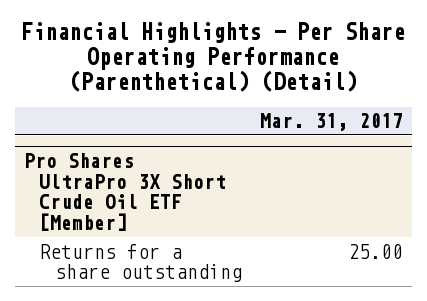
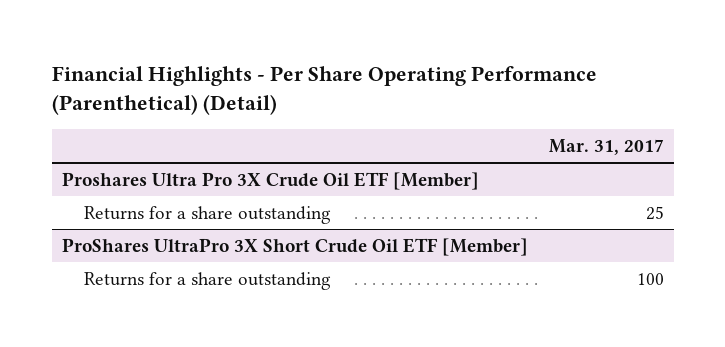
- Pro Shares UltraPro 3X Short Crude Oil ETF [Member]
- Returns for a share outstanding | 25.00
+ Proshares Ultra Pro 3X Crude Oil ETF [Member]
+ Returns for a share outstanding | 25
+ ProShares UltraPro 3X Short Crude Oil ETF [Member]
+ Returns for a share outstanding | 100

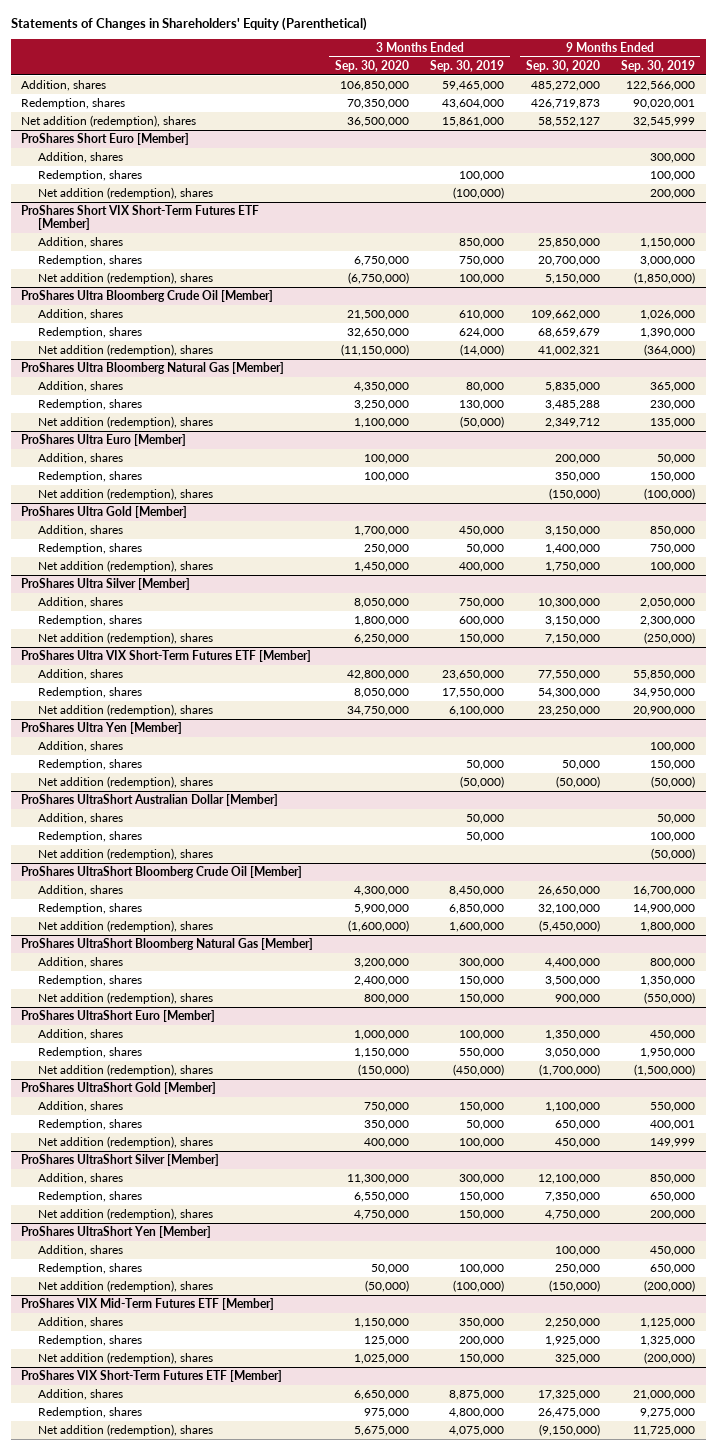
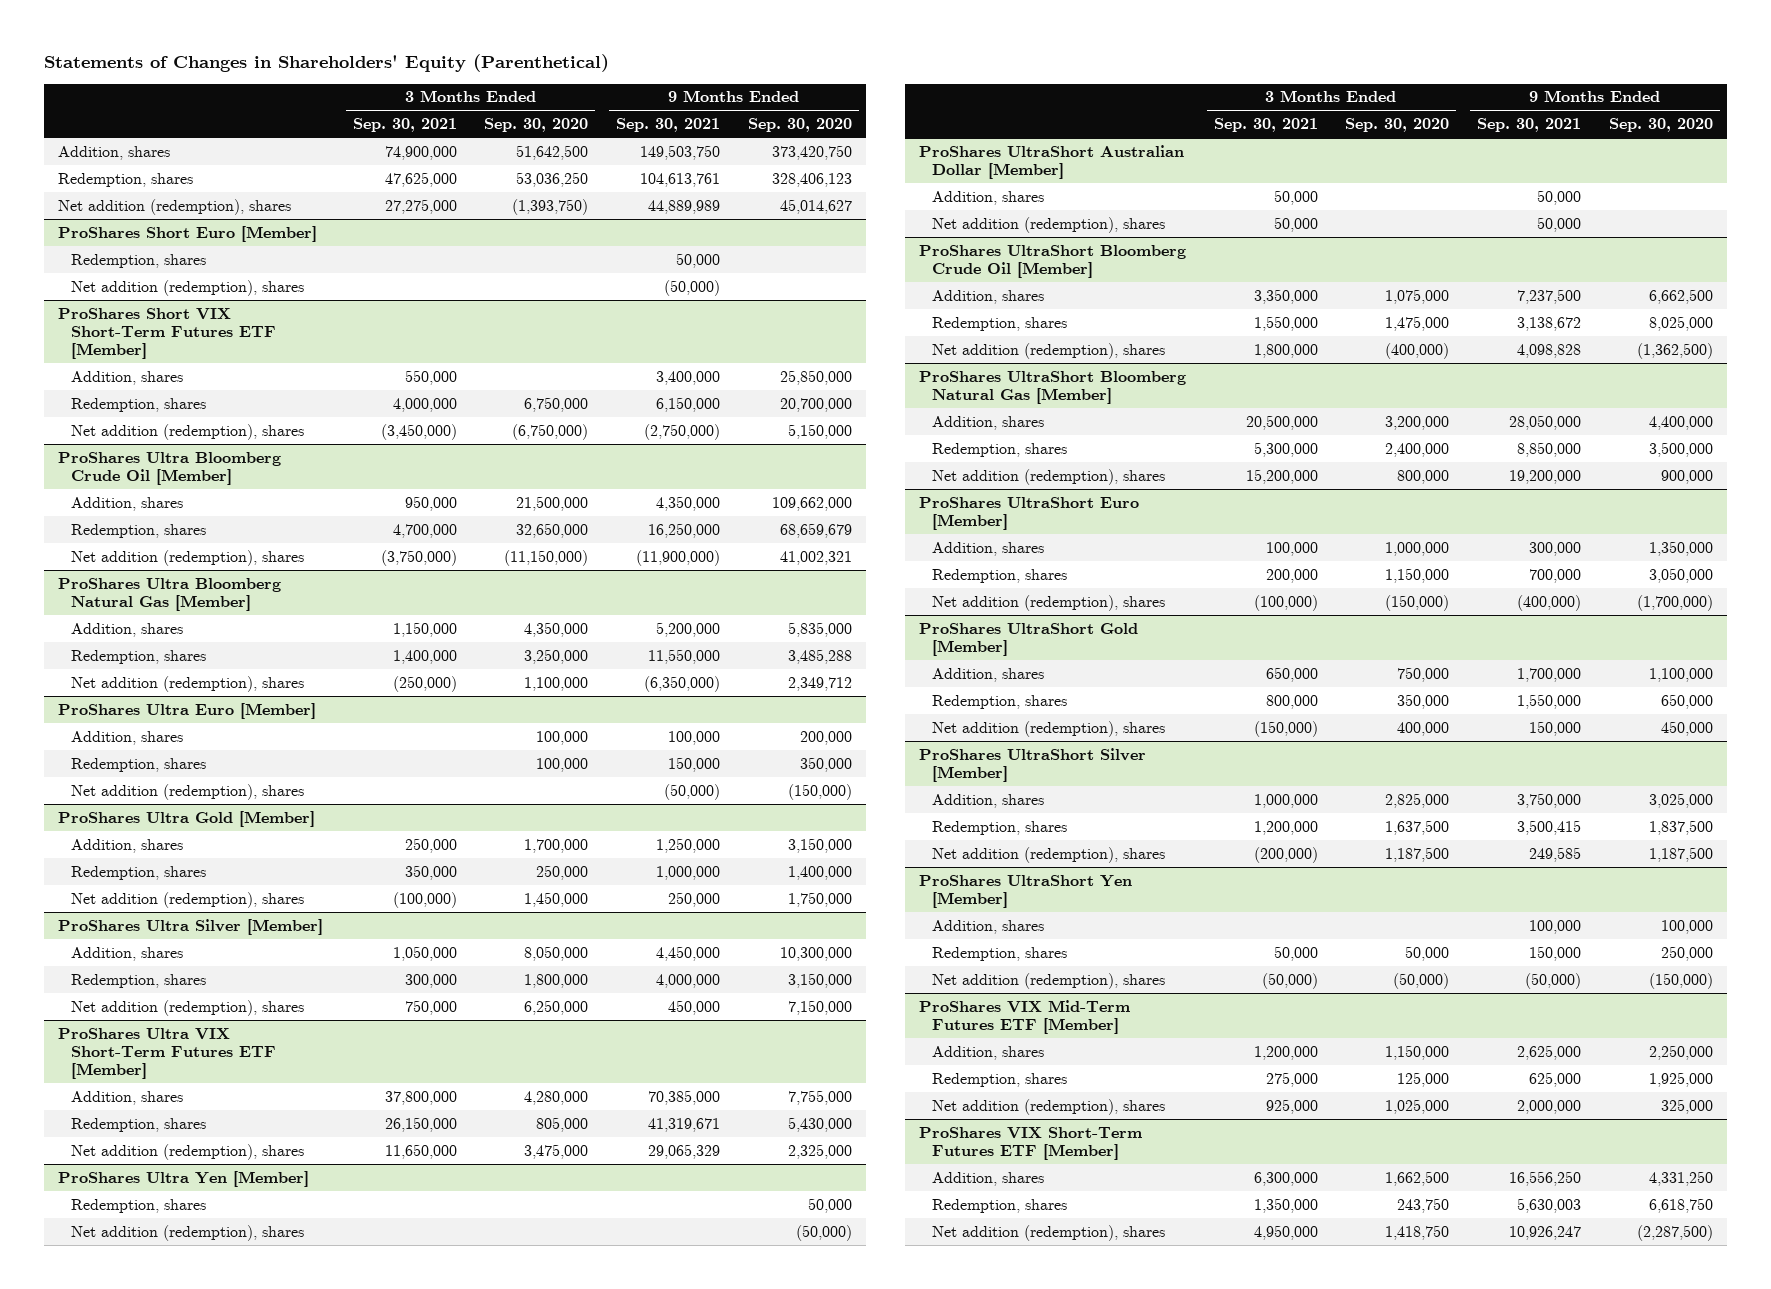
- | 3 Months Ended Sep. 30, 2020 | 3 Months Ended Sep. 30, 2019 | 9 Months Ended Sep. 30, 2020 | 9 Months Ended Sep. 30, 2019
+ | 3 Months Ended Sep. 30, 2021 | 3 Months Ended Sep. 30, 2020 | 9 Months Ended Sep. 30, 2021 | 9 Months Ended Sep. 30, 2020
- Addition, shares | 106,850,000 | 59,465,000 | 485,272,000 | 122,566,000
- Redemption, shares | 70,350,000 | 43,604,000 | 426,719,873 | 90,020,001
- Net addition (redemption), shares | 36,500,000 | 15,861,000 | 58,552,127 | 32,545,999
+ Addition, shares | 74,900,000 | 51,642,500 | 149,503,750 | 373,420,750
+ Redemption, shares | 47,625,000 | 53,036,250 | 104,613,761 | 328,406,123
+ Net addition (redemption), shares | 27,275,000 | (1,393,750) | 44,889,989 | 45,014,627
@ ProShares Short Euro [Member]
- Addition, shares | | | | 300,000
@ ProShares Ultra VIX Short-Term Futures ETF [Member]
- Addition, shares | 42,800,000 | 23,650,000 | 77,550,000 | 55,850,000
- Redemption, shares | 8,050,000 | 17,550,000 | 54,300,000 | 34,950,000
- Net addition (redemption), shares | 34,750,000 | 6,100,000 | 23,250,000 | 20,900,000
+ Addition, shares | 37,800,000 | 4,280,000 | 70,385,000 | 7,755,000
+ Redemption, shares | 26,150,000 | 805,000 | 41,319,671 | 5,430,000
+ Net addition (redemption), shares | 11,650,000 | 3,475,000 | 29,065,329 | 2,325,000
@ ProShares Ultra Yen [Member]
- Addition, shares | | | | 100,000
@ ProShares UltraShort Australian Dollar [Member]
- Redemption, shares | | 50,000 | | 100,000
@ ProShares UltraShort Bloomberg Crude Oil [Member]
- Addition, shares | 4,300,000 | 8,450,000 | 26,650,000 | 16,700,000
- Redemption, shares | 5,900,000 | 6,850,000 | 32,100,000 | 14,900,000
- Net addition (redemption), shares | (1,600,000) | 1,600,000 | (5,450,000) | 1,800,000
+ Addition, shares | 3,350,000 | 1,075,000 | 7,237,500 | 6,662,500
+ Redemption, shares | 1,550,000 | 1,475,000 | 3,138,672 | 8,025,000
+ Net addition (redemption), shares | 1,800,000 | (400,000) | 4,098,828 | (1,362,500)
@ ProShares UltraShort Silver [Member]
- Addition, shares | 11,300,000 | 300,000 | 12,100,000 | 850,000
- Redemption, shares | 6,550,000 | 150,000 | 7,350,000 | 650,000
- Net addition (redemption), shares | 4,750,000 | 150,000 | 4,750,000 | 200,000
+ Addition, shares | 1,000,000 | 2,825,000 | 3,750,000 | 3,025,000
+ Redemption, shares | 1,200,000 | 1,637,500 | 3,500,415 | 1,837,500
+ Net addition (redemption), shares | (200,000) | 1,187,500 | 249,585 | 1,187,500
@ ProShares VIX Short-Term Futures ETF [Member]
- Addition, shares | 6,650,000 | 8,875,000 | 17,325,000 | 21,000,000
- Redemption, shares | 975,000 | 4,800,000 | 26,475,000 | 9,275,000
- Net addition (redemption), shares | 5,675,000 | 4,075,000 | (9,150,000) | 11,725,000
+ Addition, shares | 6,300,000 | 1,662,500 | 16,556,250 | 4,331,250
+ Redemption, shares | 1,350,000 | 243,750 | 5,630,003 | 6,618,750
+ Net addition (redemption), shares | 4,950,000 | 1,418,750 | 10,926,247 | (2,287,500)

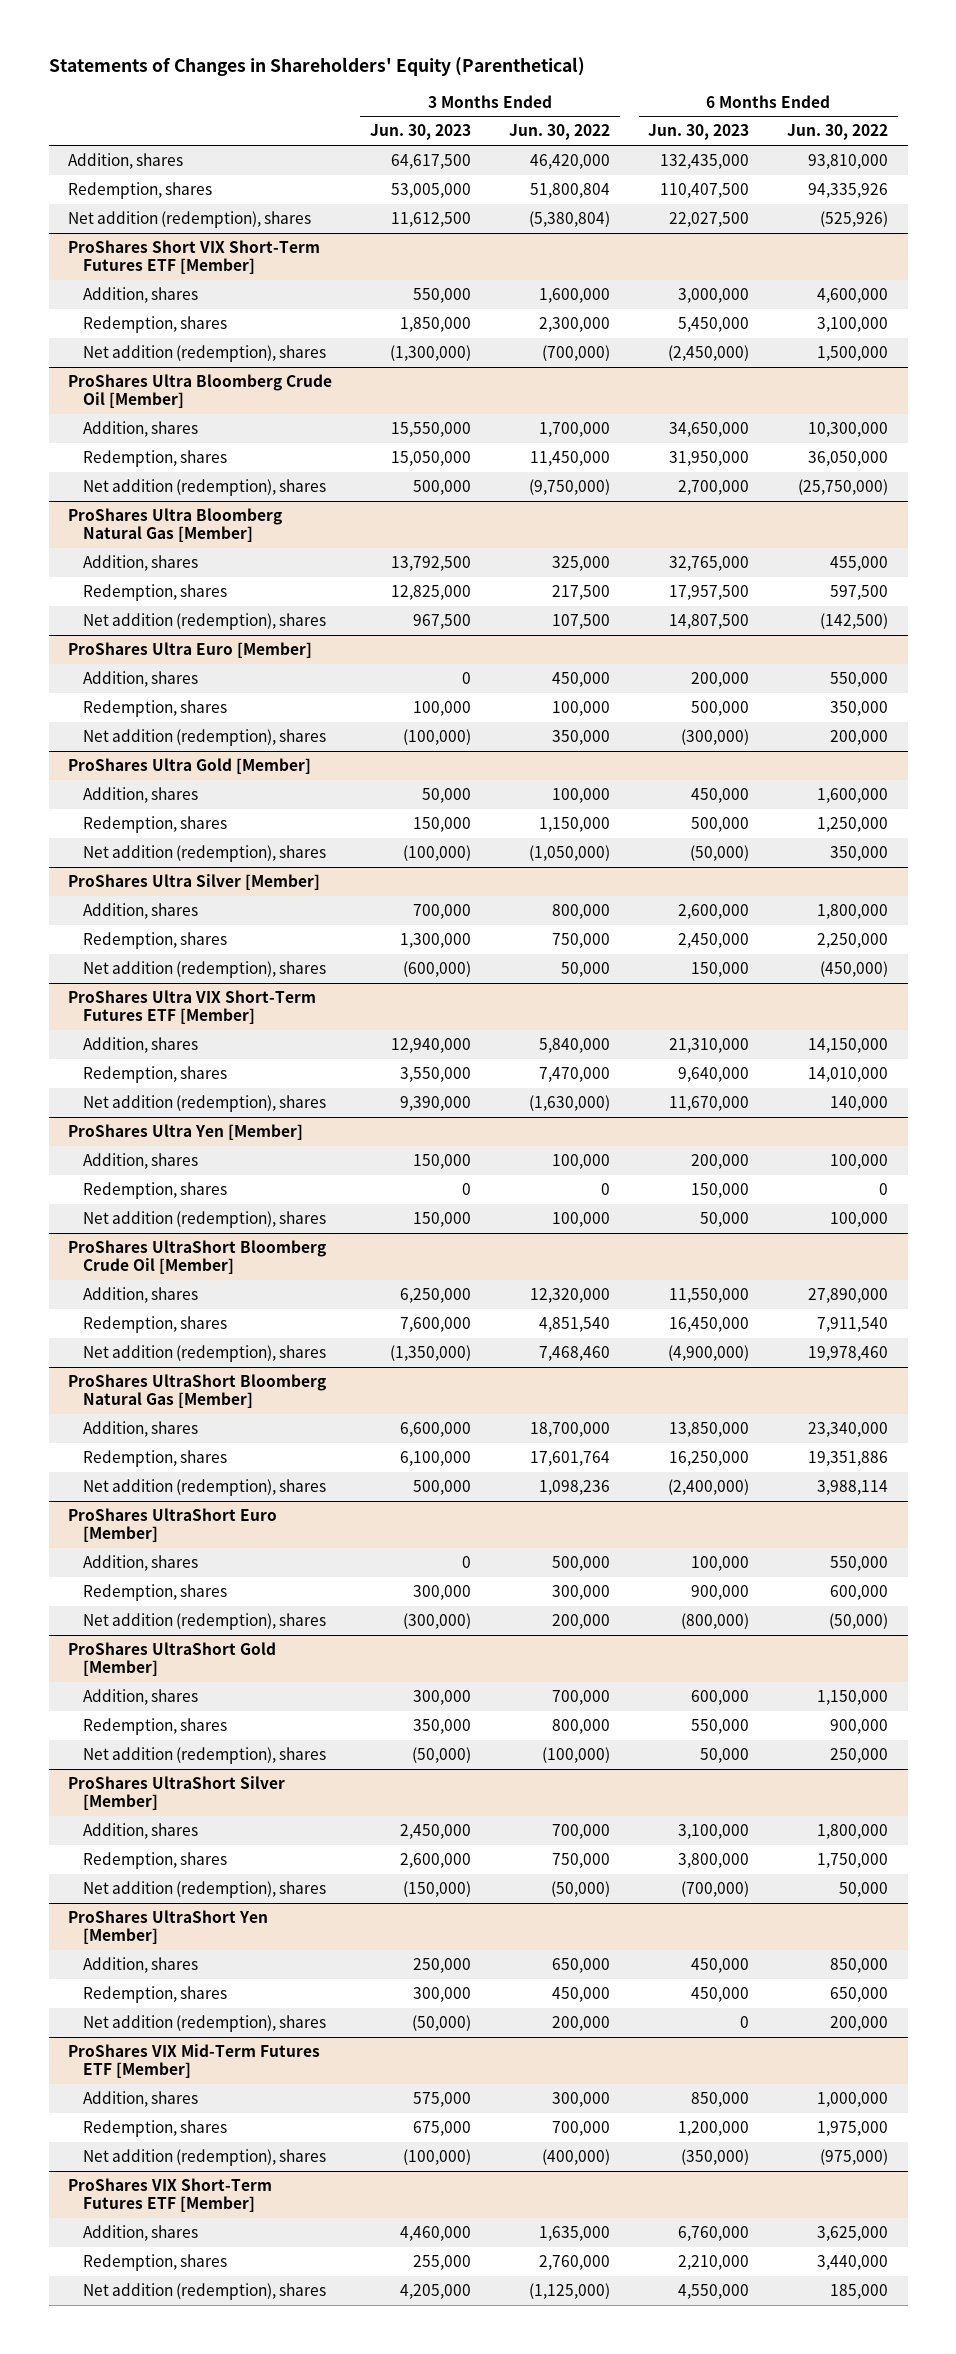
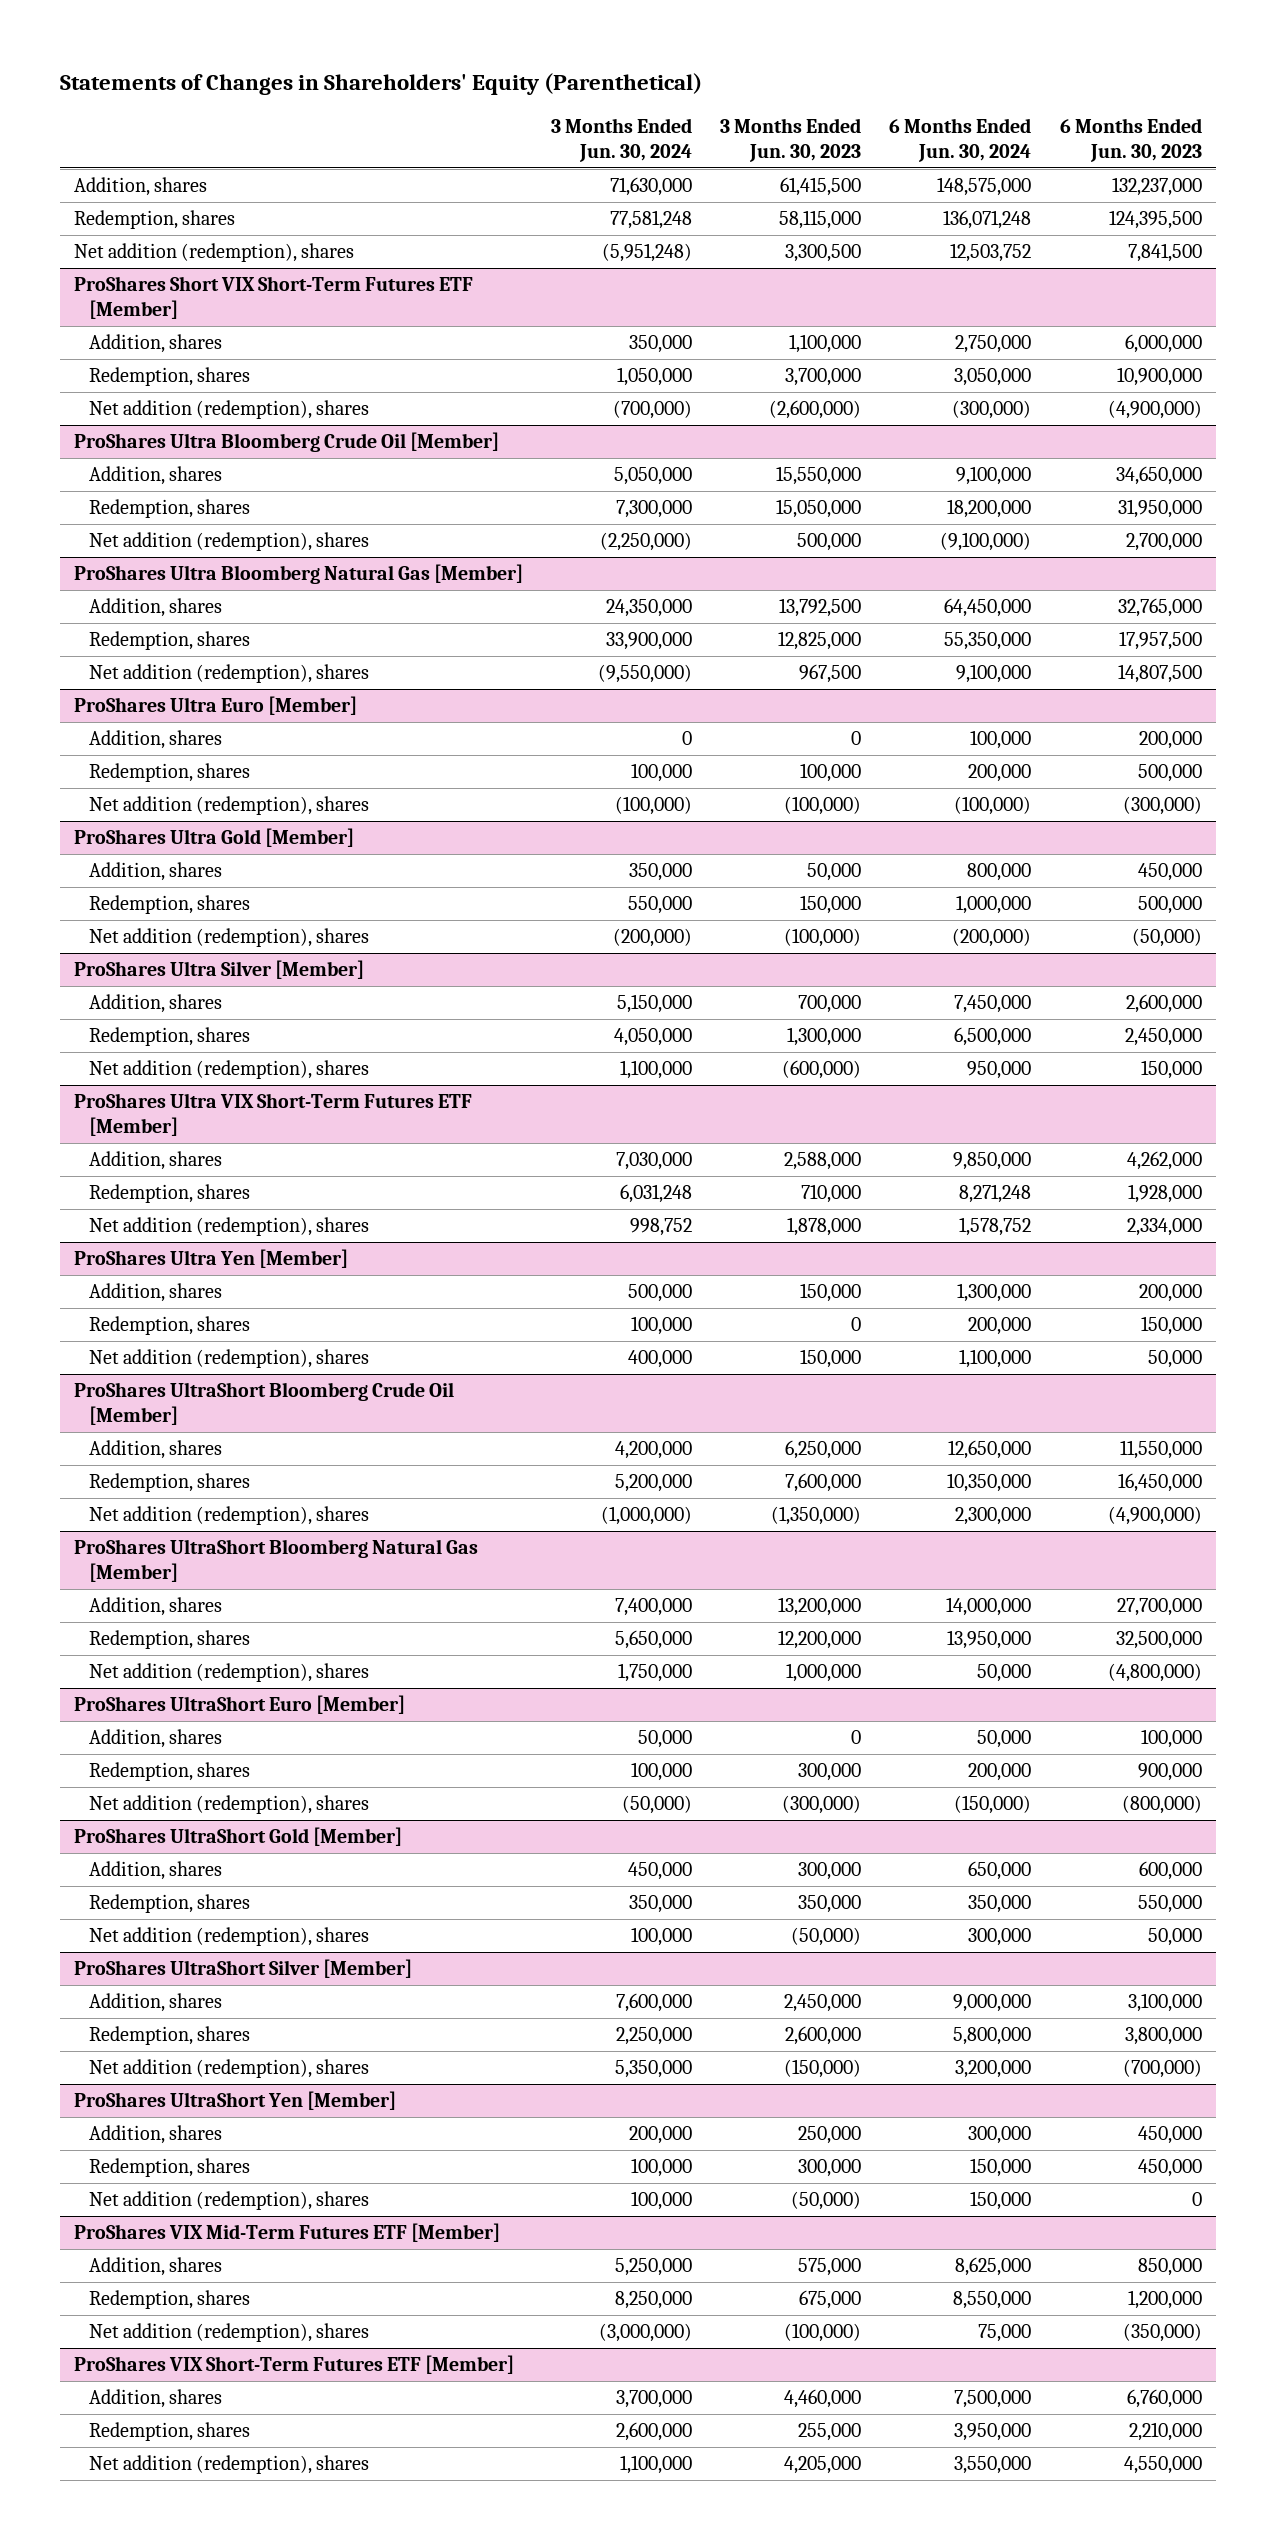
- | 3 Months Ended Jun. 30, 2023 | 3 Months Ended Jun. 30, 2022 | 6 Months Ended Jun. 30, 2023 | 6 Months Ended Jun. 30, 2022
+ | 3 Months Ended Jun. 30, 2024 | 3 Months Ended Jun. 30, 2023 | 6 Months Ended Jun. 30, 2024 | 6 Months Ended Jun. 30, 2023
- Addition, shares | 64,617,500 | 46,420,000 | 132,435,000 | 93,810,000
- Redemption, shares | 53,005,000 | 51,800,804 | 110,407,500 | 94,335,926
- Net addition (redemption), shares | 11,612,500 | (5,380,804) | 22,027,500 | (525,926)
+ Addition, shares | 71,630,000 | 61,415,500 | 148,575,000 | 132,237,000
+ Redemption, shares | 77,581,248 | 58,115,000 | 136,071,248 | 124,395,500
+ Net addition (redemption), shares | (5,951,248) | 3,300,500 | 12,503,752 | 7,841,500
@ ProShares Short VIX Short-Term Futures ETF [Member]
- Addition, shares | 550,000 | 1,600,000 | 3,000,000 | 4,600,000
- Redemption, shares | 1,850,000 | 2,300,000 | 5,450,000 | 3,100,000
- Net addition (redemption), shares | (1,300,000) | (700,000) | (2,450,000) | 1,500,000
+ Addition, shares | 350,000 | 1,100,000 | 2,750,000 | 6,000,000
+ Redemption, shares | 1,050,000 | 3,700,000 | 3,050,000 | 10,900,000
+ Net addition (redemption), shares | (700,000) | (2,600,000) | (300,000) | (4,900,000)
@ ProShares Ultra VIX Short-Term Futures ETF [Member]
- Addition, shares | 12,940,000 | 5,840,000 | 21,310,000 | 14,150,000
- Redemption, shares | 3,550,000 | 7,470,000 | 9,640,000 | 14,010,000
- Net addition (redemption), shares | 9,390,000 | (1,630,000) | 11,670,000 | 140,000
+ Addition, shares | 7,030,000 | 2,588,000 | 9,850,000 | 4,262,000
+ Redemption, shares | 6,031,248 | 710,000 | 8,271,248 | 1,928,000
+ Net addition (redemption), shares | 998,752 | 1,878,000 | 1,578,752 | 2,334,000
@ ProShares UltraShort Bloomberg Natural Gas [Member]
- Addition, shares | 6,600,000 | 18,700,000 | 13,850,000 | 23,340,000
- Redemption, shares | 6,100,000 | 17,601,764 | 16,250,000 | 19,351,886
- Net addition (redemption), shares | 500,000 | 1,098,236 | (2,400,000) | 3,988,114
+ Addition, shares | 7,400,000 | 13,200,000 | 14,000,000 | 27,700,000
+ Redemption, shares | 5,650,000 | 12,200,000 | 13,950,000 | 32,500,000
+ Net addition (redemption), shares | 1,750,000 | 1,000,000 | 50,000 | (4,800,000)

